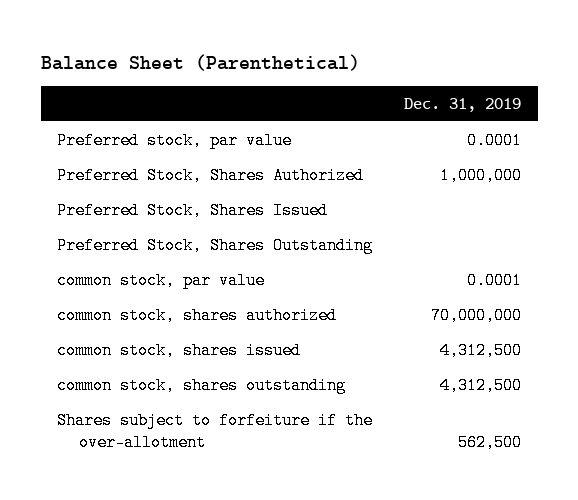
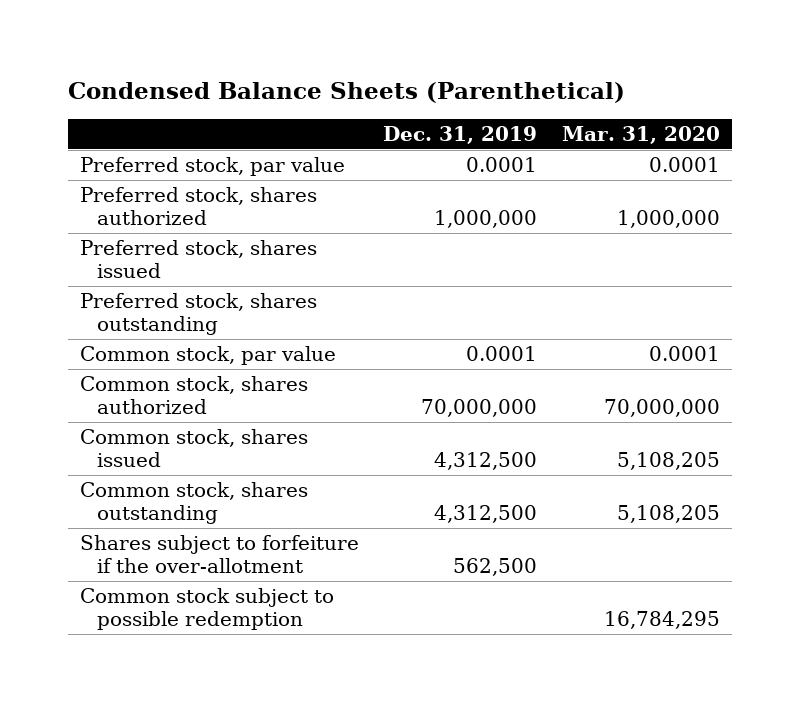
- Balance Sheet (Parenthetical)
+ Condensed Balance Sheets (Parenthetical)
- | Dec. 31, 2019
+ | Dec. 31, 2019 | Mar. 31, 2020
- Preferred Stock, Shares Authorized | 1,000,000
- Preferred Stock, Shares Issued
- Preferred Stock, Shares Outstanding
- common stock, par value | 0.0001
- common stock, shares authorized | 70,000,000
- common stock, shares issued | 4,312,500
- common stock, shares outstanding | 4,312,500
+ Preferred stock, shares authorized | 1,000,000 | 1,000,000
+ Preferred stock, shares issued
+ Preferred stock, shares outstanding
+ Common stock, par value | 0.0001 | 0.0001
+ Common stock, shares authorized | 70,000,000 | 70,000,000
+ Common stock, shares issued | 4,312,500 | 5,108,205
+ Common stock, shares outstanding | 4,312,500 | 5,108,205
+ Common stock subject to possible redemption | | 16,784,295

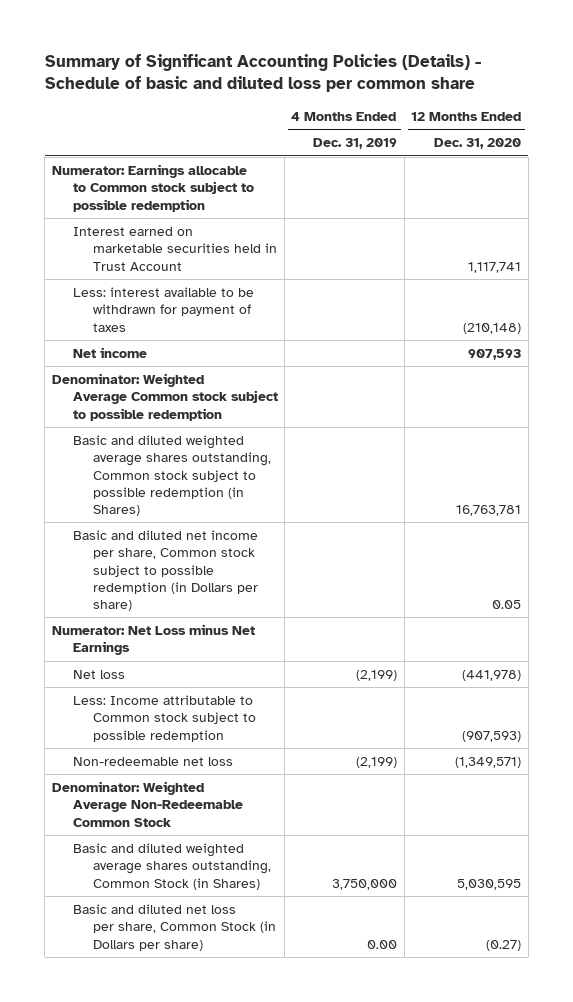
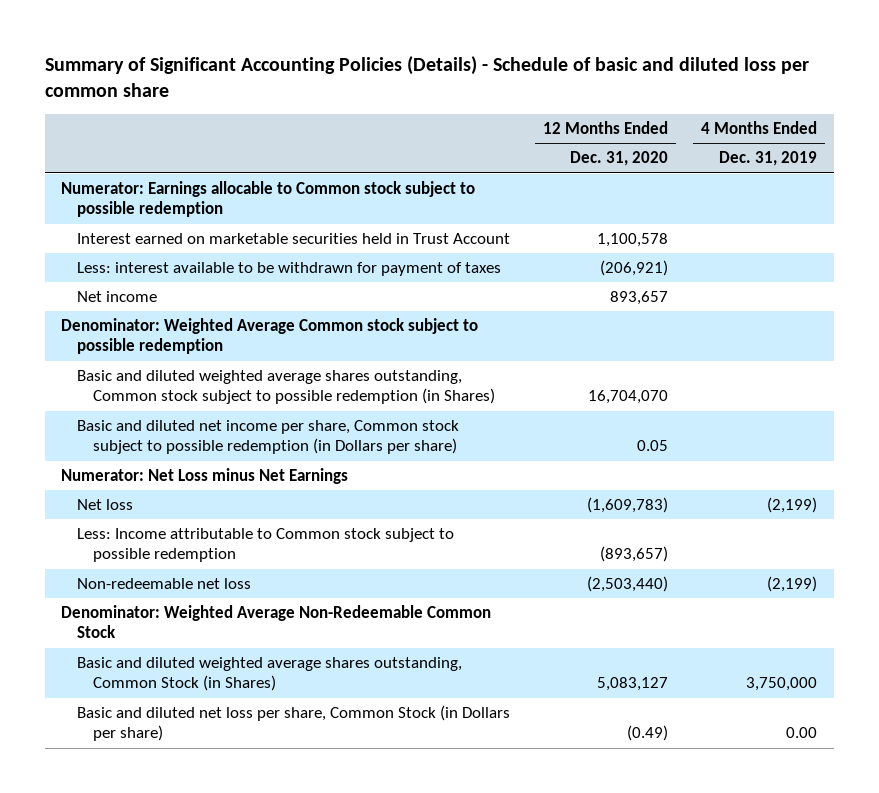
- | 4 Months Ended Dec. 31, 2019 | 12 Months Ended Dec. 31, 2020
+ | 12 Months Ended Dec. 31, 2020 | 4 Months Ended Dec. 31, 2019
- Interest earned on marketable securities held in Trust Account | | 1,117,741
- Less: interest available to be withdrawn for payment of taxes | | (210,148)
- Net income | | 907,593
+ Interest earned on marketable securities held in Trust Account | 1,100,578 |
+ Less: interest available to be withdrawn for payment of taxes | (206,921) |
+ Net income | 893,657 |
- Basic and diluted weighted average shares outstanding, Common stock subject to possible redemption (in Shares) | | 16,763,781
+ Basic and diluted weighted average shares outstanding, Common stock subject to possible redemption (in Shares) | 16,704,070 |
- Net loss | (2,199) | (441,978)
- Less: Income attributable to Common stock subject to possible redemption | | (907,593)
- Non-redeemable net loss | (2,199) | (1,349,571)
+ Net loss | (1,609,783) | (2,199)
+ Less: Income attributable to Common stock subject to possible redemption | (893,657) |
+ Non-redeemable net loss | (2,503,440) | (2,199)
- Basic and diluted weighted average shares outstanding, Common Stock (in Shares) | 3,750,000 | 5,030,595
- Basic and diluted net loss per share, Common Stock (in Dollars per share) | 0.00 | (0.27)
+ Basic and diluted weighted average shares outstanding, Common Stock (in Shares) | 5,083,127 | 3,750,000
+ Basic and diluted net loss per share, Common Stock (in Dollars per share) | (0.49) | 0.00

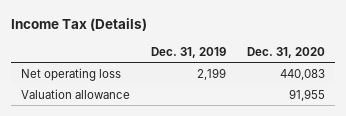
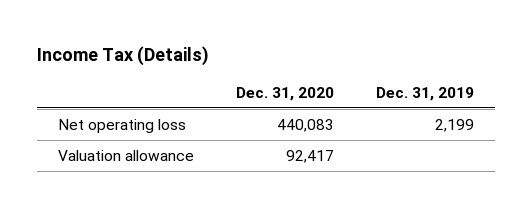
- | Dec. 31, 2019 | Dec. 31, 2020
+ | Dec. 31, 2020 | Dec. 31, 2019
- Valuation allowance | | 91,955
+ Valuation allowance | 92,417 |

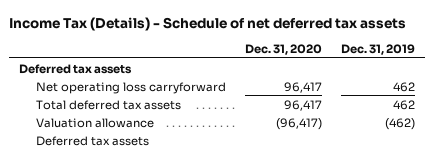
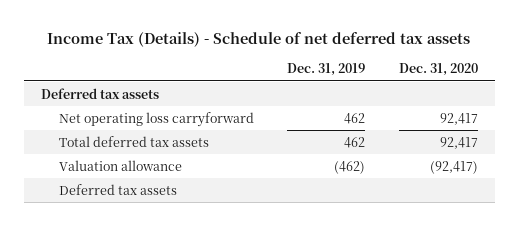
- | Dec. 31, 2020 | Dec. 31, 2019
+ | Dec. 31, 2019 | Dec. 31, 2020
- Net operating loss carryforward | 96,417 | 462
- Total deferred tax assets | 96,417 | 462
- Valuation allowance | (96,417) | (462)
+ Net operating loss carryforward | 462 | 92,417
+ Total deferred tax assets | 462 | 92,417
+ Valuation allowance | (462) | (92,417)

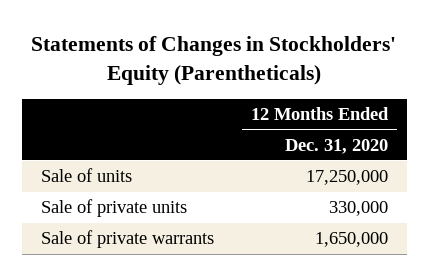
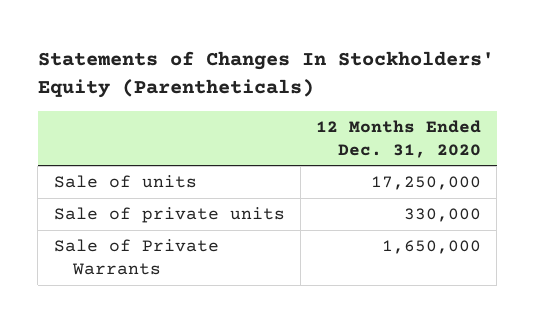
- Statements of Changes in Stockholders' Equity (Parentheticals)
+ Statements of Changes In Stockholders' Equity (Parentheticals)
- Sale of private warrants | 1,650,000
+ Sale of Private Warrants | 1,650,000

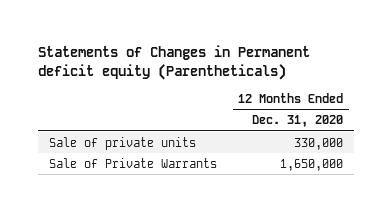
- Statements of Changes In Stockholders' Equity (Parentheticals)
+ Statements of Changes in Permanent deficit equity (Parentheticals)
- Sale of units | 17,250,000

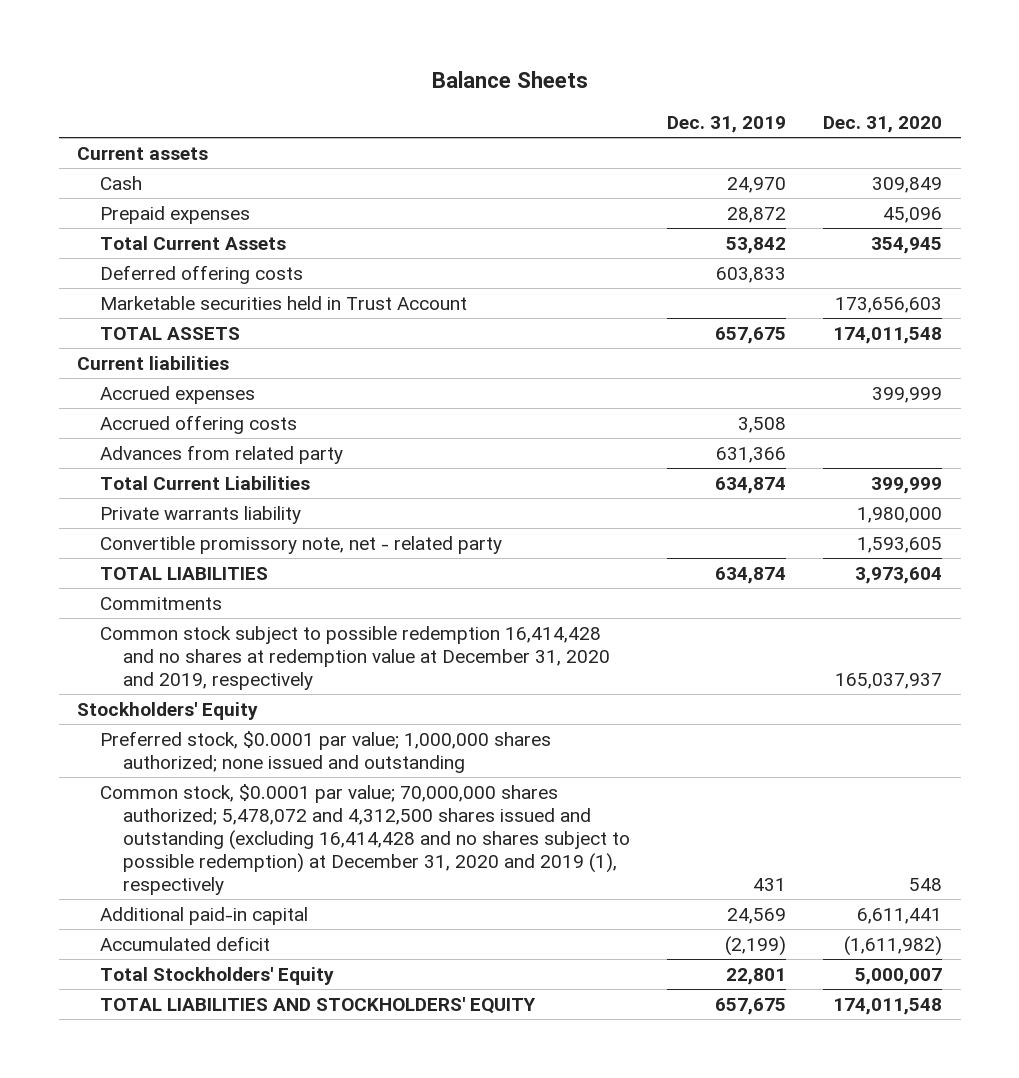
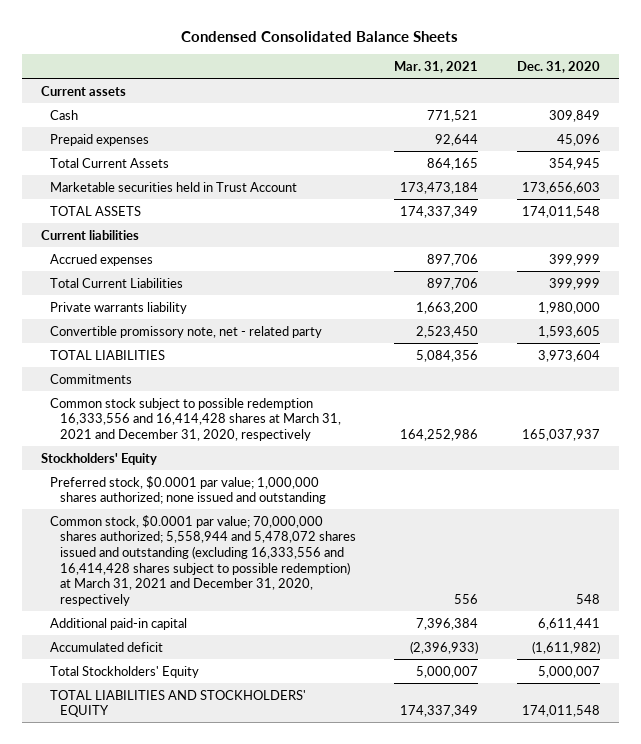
- Balance Sheets
+ Condensed Consolidated Balance Sheets
- | Dec. 31, 2019 | Dec. 31, 2020
+ | Mar. 31, 2021 | Dec. 31, 2020
- Deferred offering costs | 603,833 |
- Accrued offering costs | 3,508 |
- Advances from related party | 631,366 |
- Common stock subject to possible redemption 16,414,428 and no shares at redemption value at December 31, 2020 and 2019, respectively | | 165,037,937
+ Common stock subject to possible redemption 16,333,556 and 16,414,428 shares at March 31, 2021 and December 31, 2020, respectively | 164,252,986 | 165,037,937
- Common stock, $0.0001 par value; 70,000,000 shares authorized; 5,478,072 and 4,312,500 shares issued and outstanding (excluding 16,414,428 and no shares subject to possible redemption) at December 31, 2020 and 2019 (1), respectively | 431 | 548
+ Common stock, $0.0001 par value; 70,000,000 shares authorized; 5,558,944 and 5,478,072 shares issued and outstanding (excluding 16,333,556 and 16,414,428 shares subject to possible redemption) at March 31, 2021 and December 31, 2020, respectively | 556 | 548

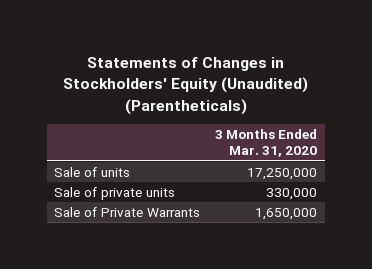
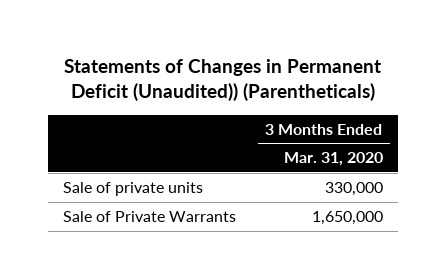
- Statements of Changes in Stockholders' Equity (Unaudited) (Parentheticals)
+ Statements of Changes in Permanent Deficit (Unaudited)) (Parentheticals)
- Sale of units | 17,250,000

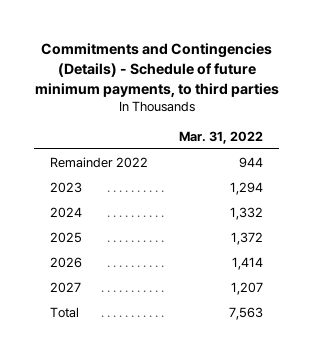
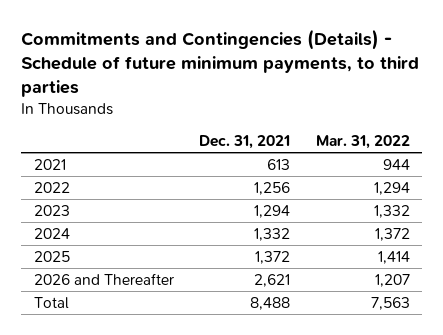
- | Mar. 31, 2022
+ | Dec. 31, 2021 | Mar. 31, 2022
- Remainder 2022 | 944
- 2023 | 1,294
- 2024 | 1,332
- 2025 | 1,372
- 2026 | 1,414
- 2027 | 1,207
+ 2021 | 613 | 944
+ 2022 | 1,256 | 1,294
+ 2023 | 1,294 | 1,332
+ 2024 | 1,332 | 1,372
+ 2025 | 1,372 | 1,414
+ 2026 and Thereafter | 2,621 | 1,207

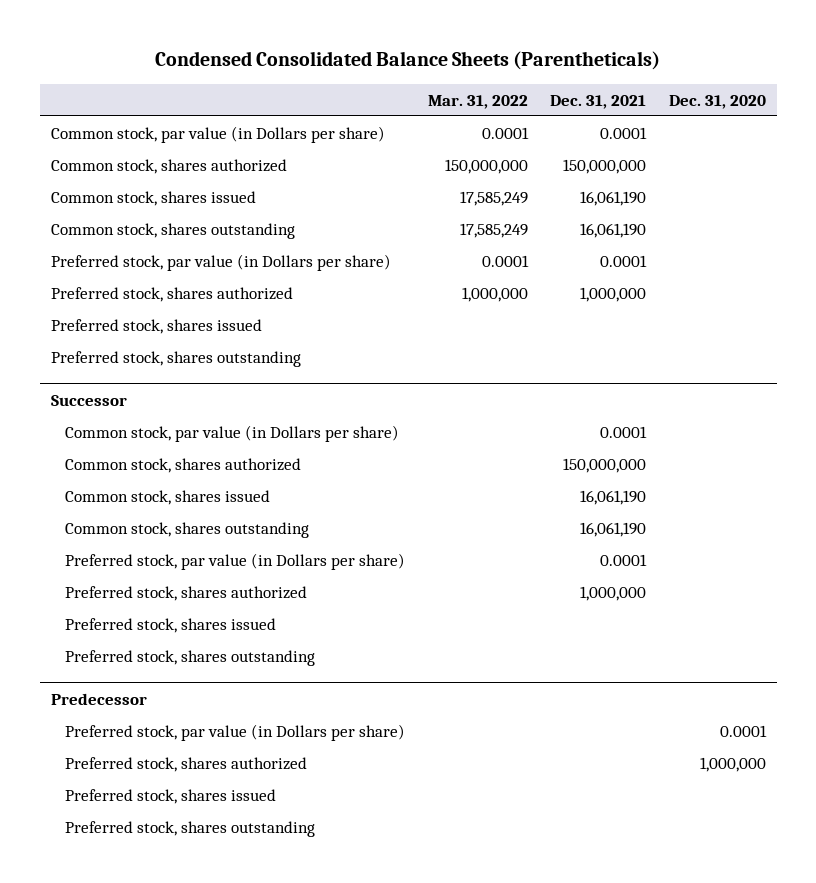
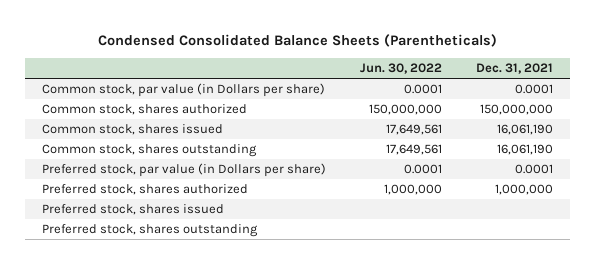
- | Mar. 31, 2022 | Dec. 31, 2021 | Dec. 31, 2020
+ | Jun. 30, 2022 | Dec. 31, 2021
- Successor
- Common stock, par value (in Dollars per share) | | 0.0001 |
- Common stock, shares authorized | | 150,000,000 |
- Common stock, shares issued | | 16,061,190 |
- Common stock, shares outstanding | | 16,061,190 |
- Preferred stock, par value (in Dollars per share) | | 0.0001 |
- Preferred stock, shares authorized | | 1,000,000 |
- Preferred stock, shares issued
- Preferred stock, shares outstanding
- Predecessor
- Preferred stock, par value (in Dollars per share) | | | 0.0001
- Preferred stock, shares authorized | | | 1,000,000
- Preferred stock, shares issued
- Preferred stock, shares outstanding

